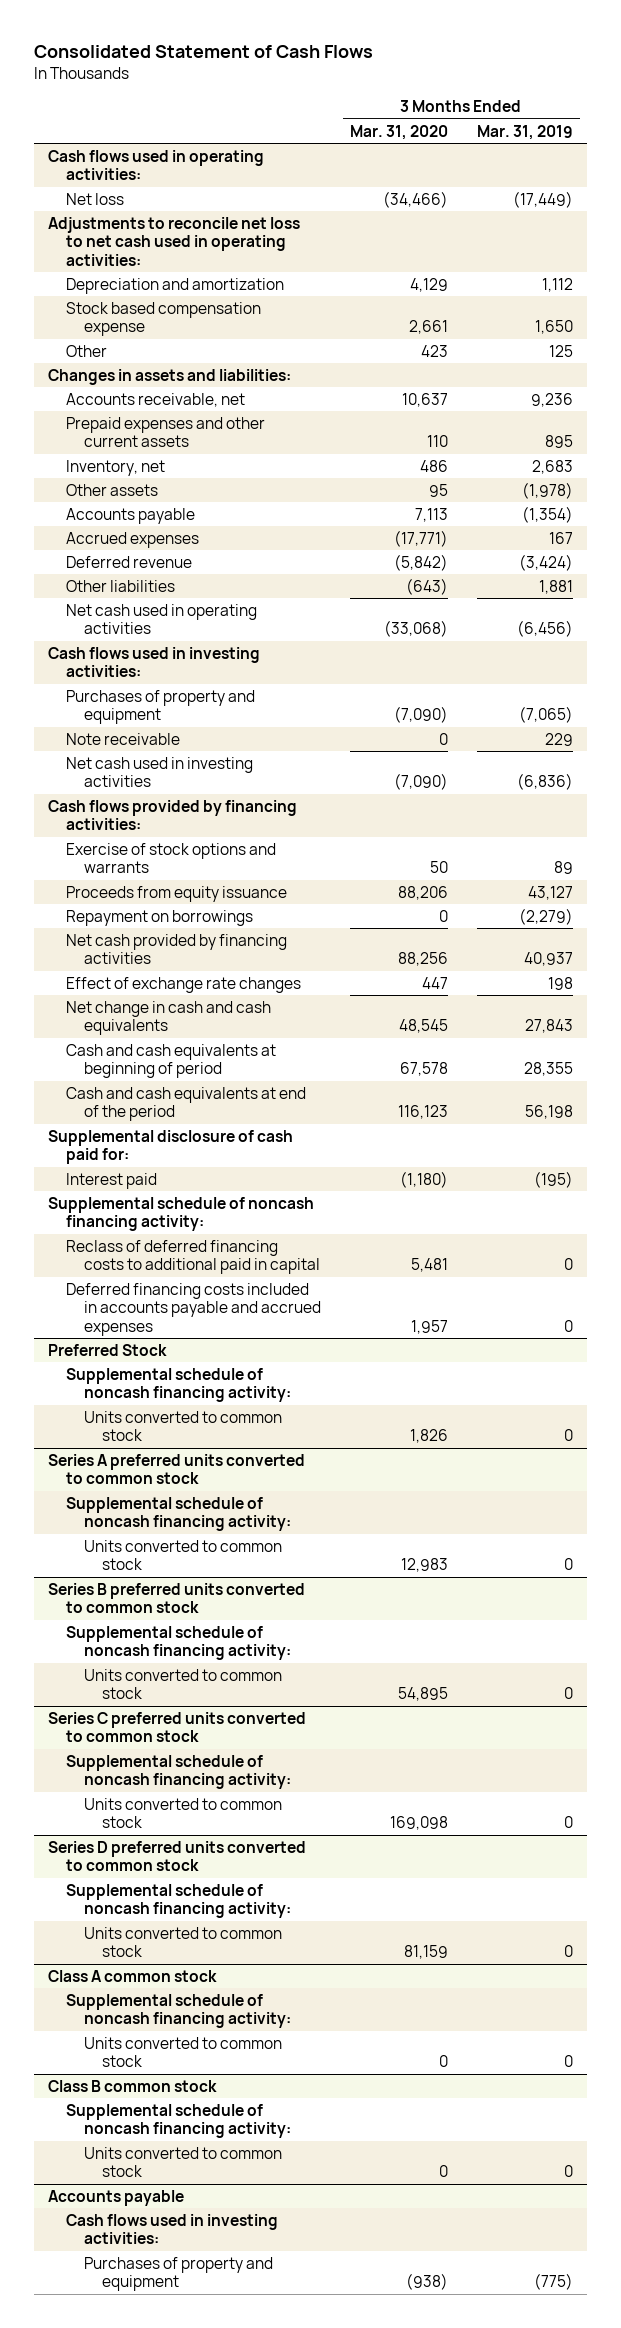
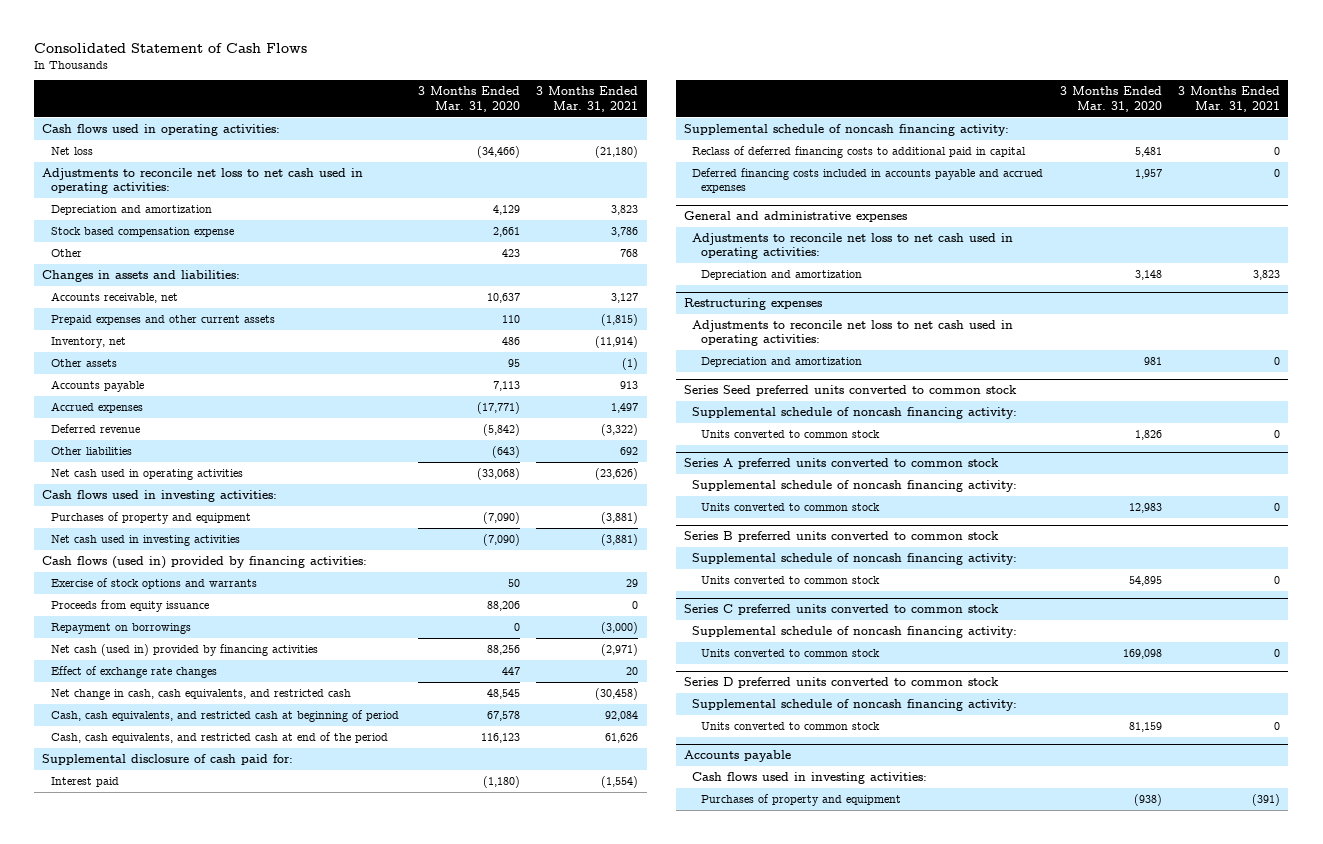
- | 3 Months Ended Mar. 31, 2020 | 3 Months Ended Mar. 31, 2019
+ | 3 Months Ended Mar. 31, 2020 | 3 Months Ended Mar. 31, 2021
- Note receivable | 0 | 229
- Cash flows provided by financing activities:
+ Cash flows (used in) provided by financing activities:
- Net cash provided by financing activities | 88,256 | 40,937
+ Net cash (used in) provided by financing activities | 88,256 | (2,971)
- Net change in cash and cash equivalents | 48,545 | 27,843
- Cash and cash equivalents at beginning of period | 67,578 | 28,355
- Cash and cash equivalents at end of the period | 116,123 | 56,198
+ Net change in cash, cash equivalents, and restricted cash | 48,545 | (30,458)
+ Cash, cash equivalents, and restricted cash at beginning of period | 67,578 | 92,084
+ Cash, cash equivalents, and restricted cash at end of the period | 116,123 | 61,626
- Preferred Stock
+ General and administrative expenses
+ Adjustments to reconcile net loss to net cash used in operating activities:
+ Depreciation and amortization | 3,148 | 3,823
+ Restructuring expenses
+ Adjustments to reconcile net loss to net cash used in operating activities:
+ Depreciation and amortization | 981 | 0
+ Series Seed preferred units converted to common stock
- Class A common stock
- Supplemental schedule of noncash financing activity:
- Units converted to common stock | 0 | 0
- Class B common stock
- Supplemental schedule of noncash financing activity:
- Units converted to common stock | 0 | 0

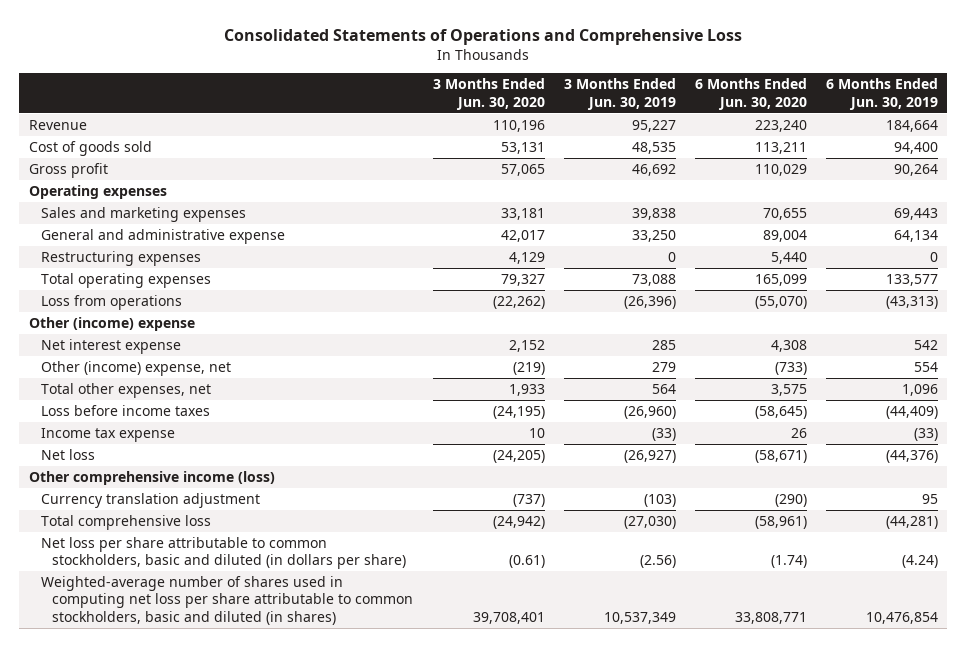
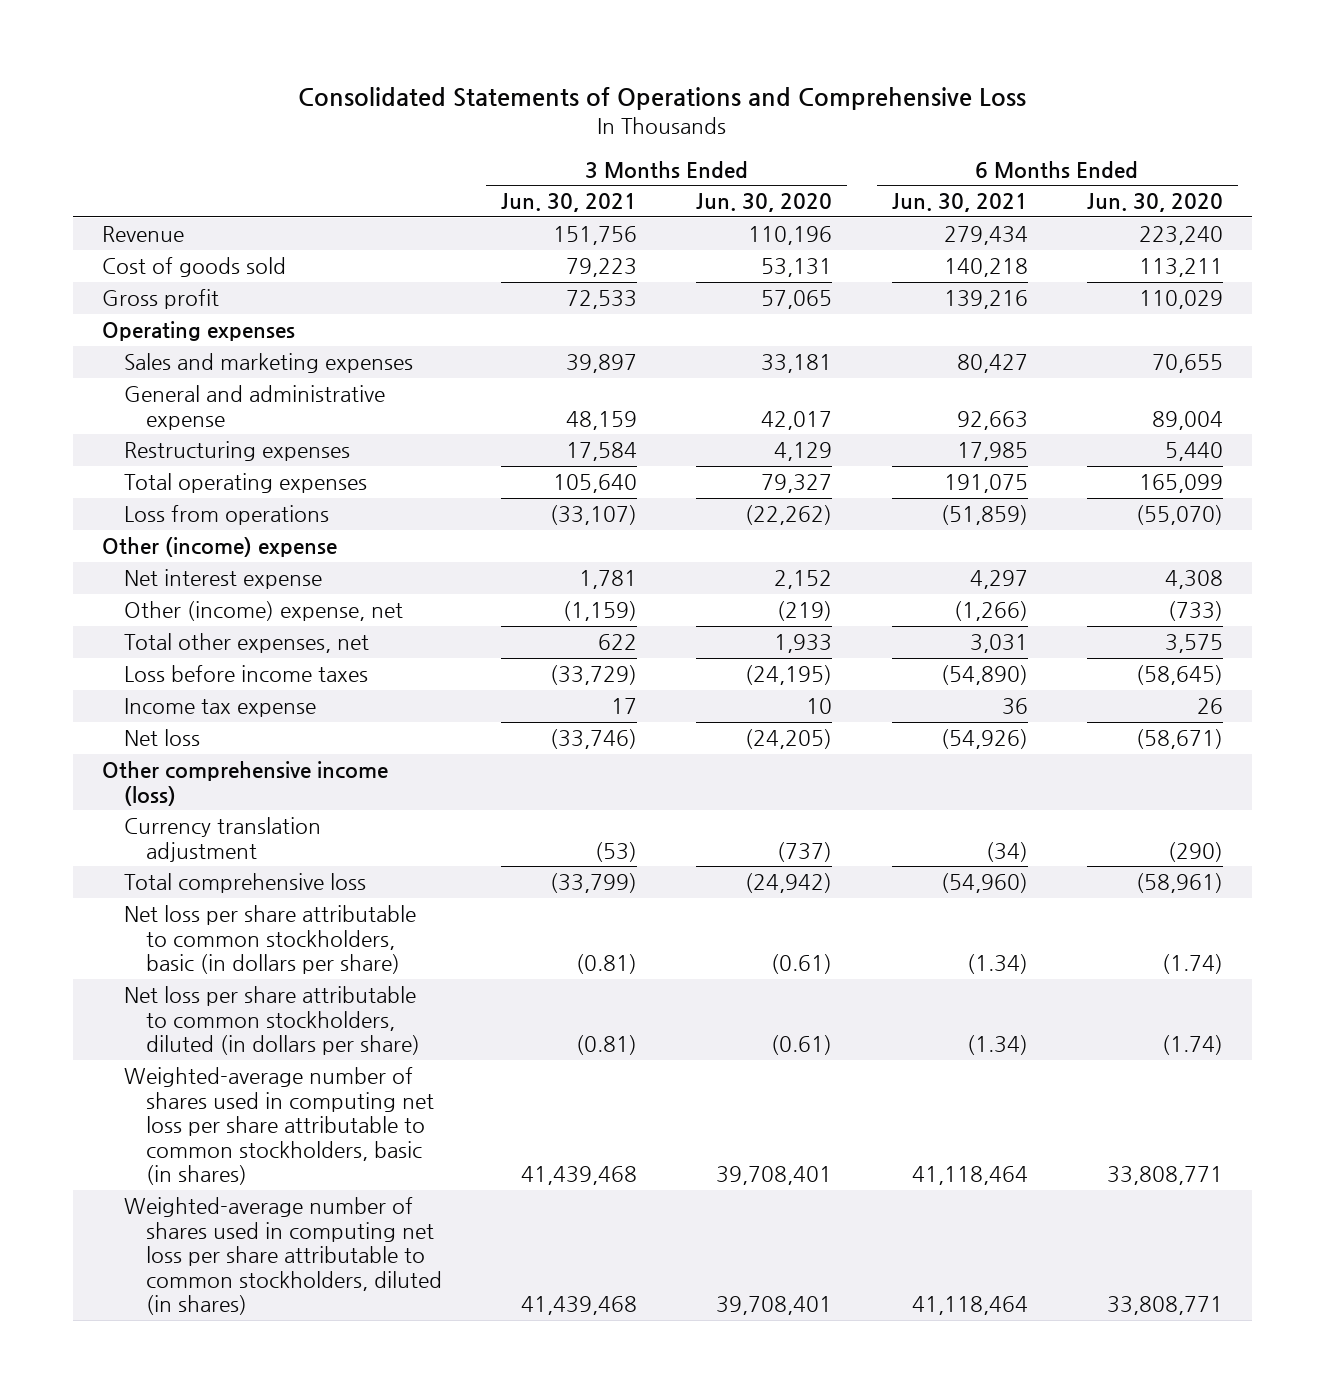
- | 3 Months Ended Jun. 30, 2020 | 3 Months Ended Jun. 30, 2019 | 6 Months Ended Jun. 30, 2020 | 6 Months Ended Jun. 30, 2019
+ | 3 Months Ended Jun. 30, 2021 | 3 Months Ended Jun. 30, 2020 | 6 Months Ended Jun. 30, 2021 | 6 Months Ended Jun. 30, 2020
- Net loss per share attributable to common stockholders, basic and diluted (in dollars per share) | (0.61) | (2.56) | (1.74) | (4.24)
- Weighted-average number of shares used in computing net loss per share attributable to common stockholders, basic and diluted (in shares) | 39,708,401 | 10,537,349 | 33,808,771 | 10,476,854
+ Net loss per share attributable to common stockholders, basic (in dollars per share) | (0.81) | (0.61) | (1.34) | (1.74)
+ Net loss per share attributable to common stockholders, diluted (in dollars per share) | (0.81) | (0.61) | (1.34) | (1.74)
+ Weighted-average number of shares used in computing net loss per share attributable to common stockholders, basic (in shares) | 41,439,468 | 39,708,401 | 41,118,464 | 33,808,771
+ Weighted-average number of shares used in computing net loss per share attributable to common stockholders, diluted (in shares) | 41,439,468 | 39,708,401 | 41,118,464 | 33,808,771

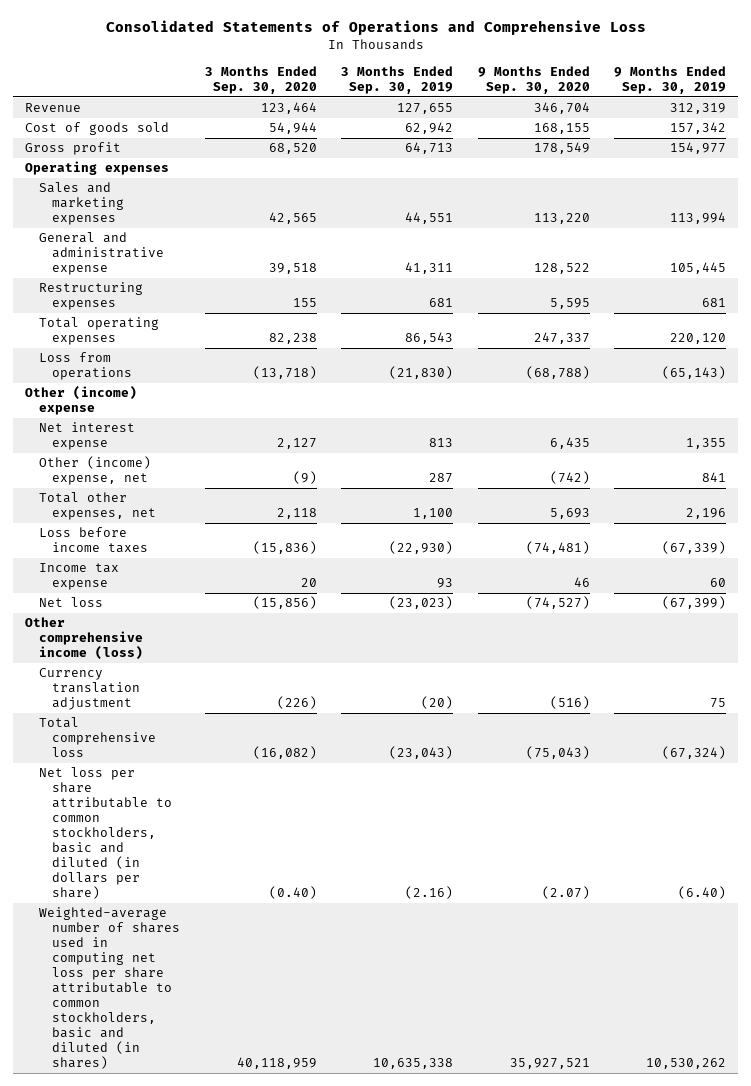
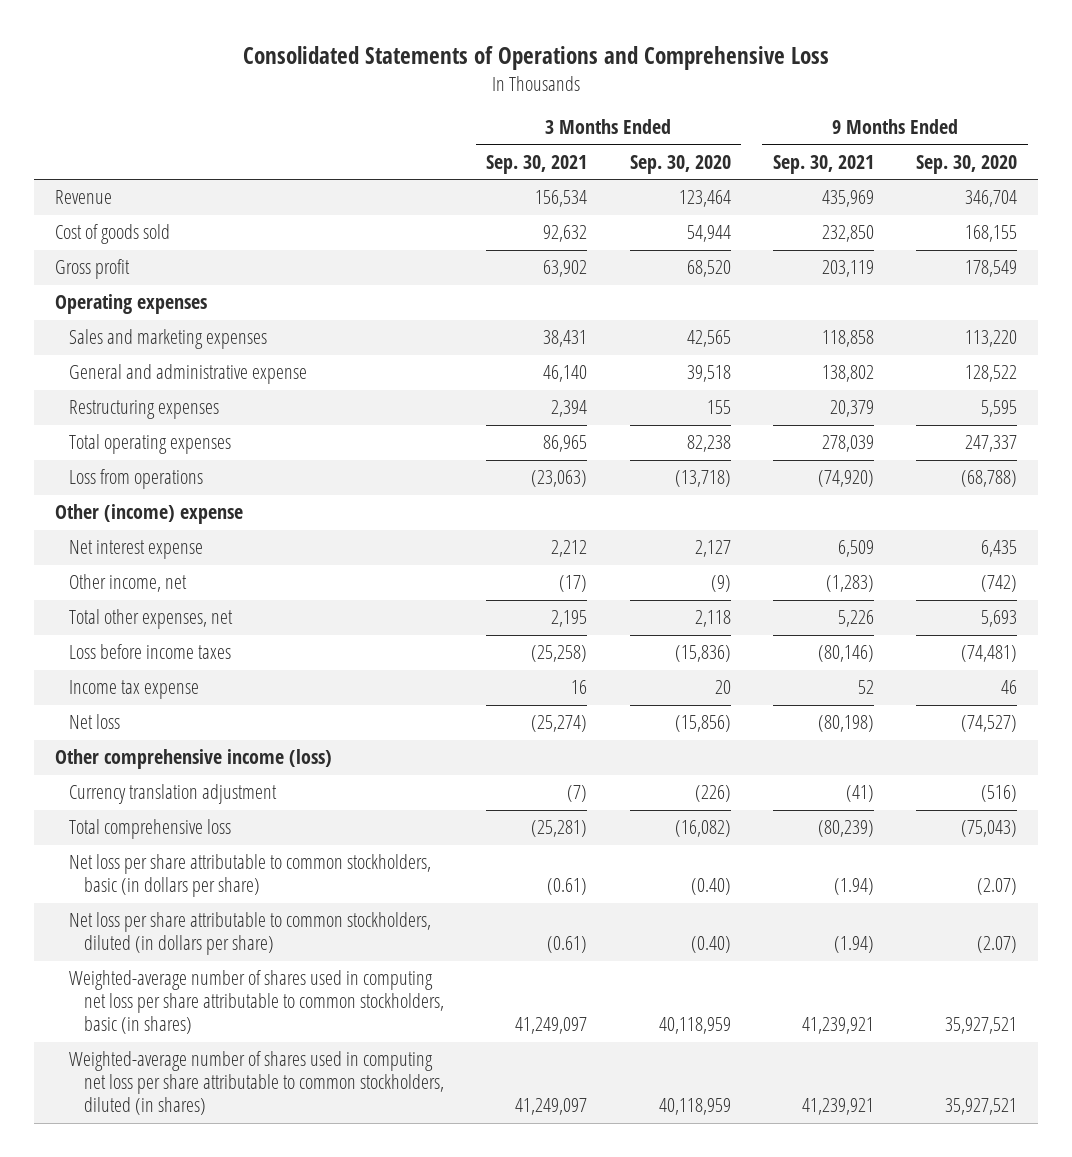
- | 3 Months Ended Sep. 30, 2020 | 3 Months Ended Sep. 30, 2019 | 9 Months Ended Sep. 30, 2020 | 9 Months Ended Sep. 30, 2019
+ | 3 Months Ended Sep. 30, 2021 | 3 Months Ended Sep. 30, 2020 | 9 Months Ended Sep. 30, 2021 | 9 Months Ended Sep. 30, 2020
- Other (income) expense, net | (9) | 287 | (742) | 841
+ Other income, net | (17) | (9) | (1,283) | (742)
- Net loss per share attributable to common stockholders, basic and diluted (in dollars per share) | (0.40) | (2.16) | (2.07) | (6.40)
- Weighted-average number of shares used in computing net loss per share attributable to common stockholders, basic and diluted (in shares) | 40,118,959 | 10,635,338 | 35,927,521 | 10,530,262
+ Net loss per share attributable to common stockholders, basic (in dollars per share) | (0.61) | (0.40) | (1.94) | (2.07)
+ Net loss per share attributable to common stockholders, diluted (in dollars per share) | (0.61) | (0.40) | (1.94) | (2.07)
+ Weighted-average number of shares used in computing net loss per share attributable to common stockholders, basic (in shares) | 41,249,097 | 40,118,959 | 41,239,921 | 35,927,521
+ Weighted-average number of shares used in computing net loss per share attributable to common stockholders, diluted (in shares) | 41,249,097 | 40,118,959 | 41,239,921 | 35,927,521

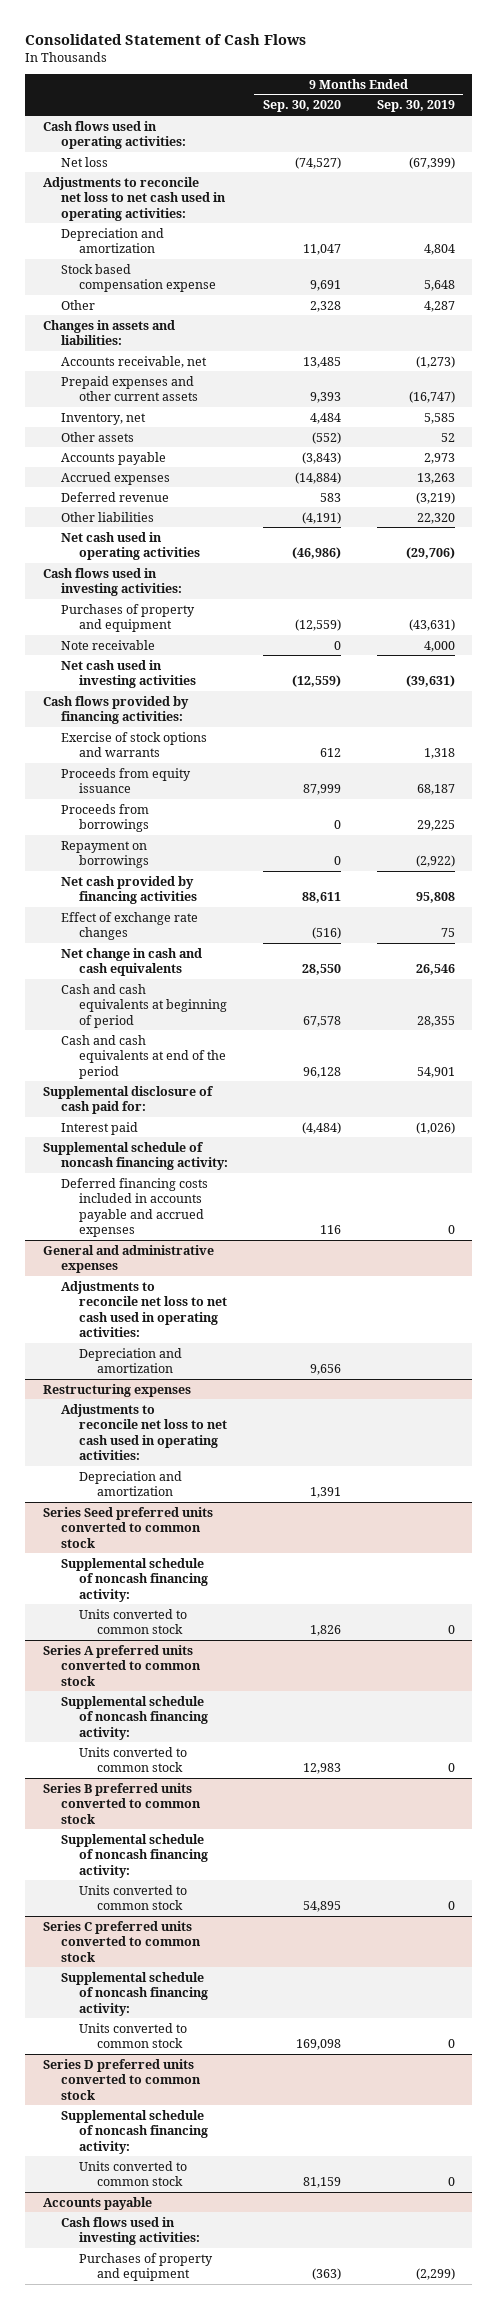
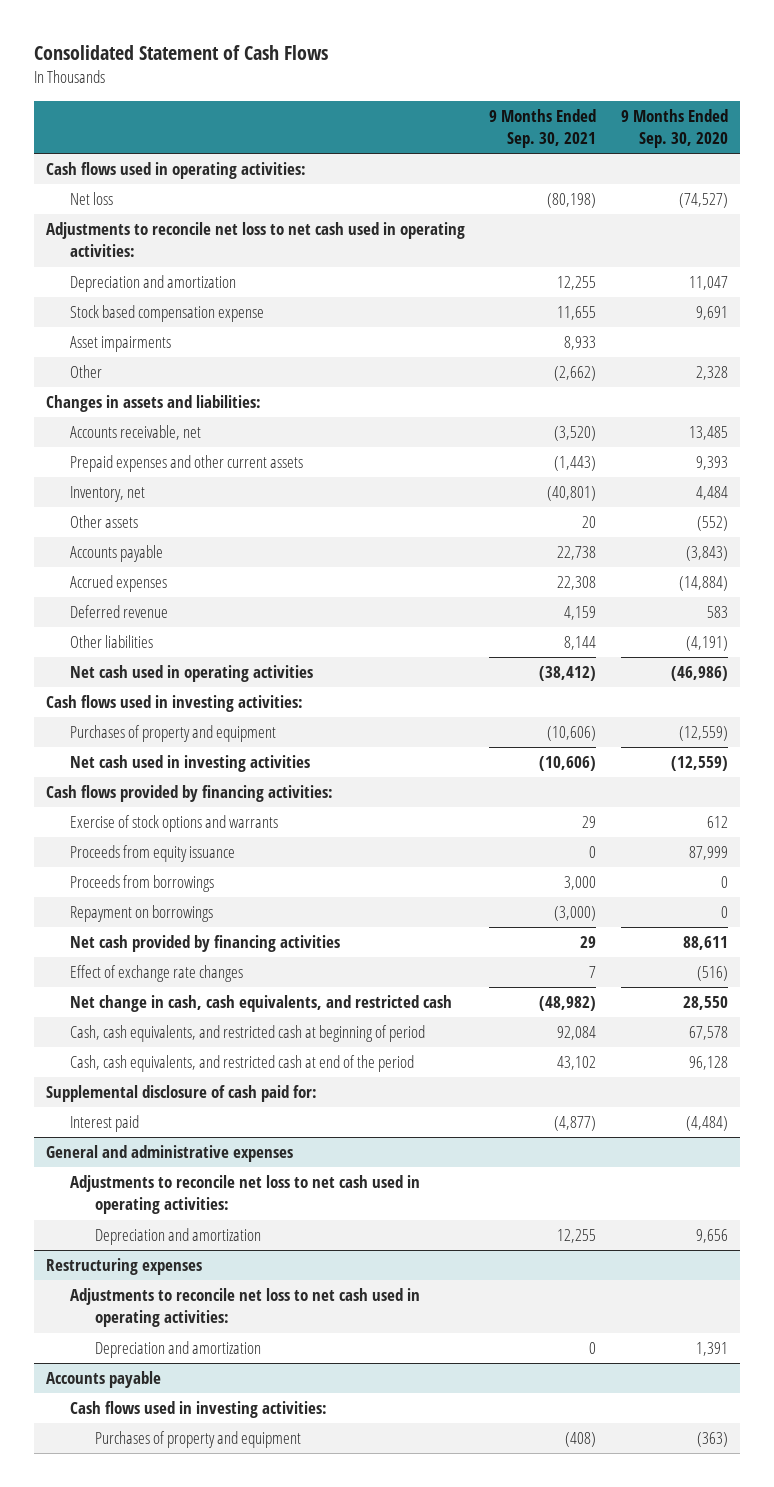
- | 9 Months Ended Sep. 30, 2020 | 9 Months Ended Sep. 30, 2019
+ | 9 Months Ended Sep. 30, 2021 | 9 Months Ended Sep. 30, 2020
+ Asset impairments | 8,933 |
- Note receivable | 0 | 4,000
- Net change in cash and cash equivalents | 28,550 | 26,546
- Cash and cash equivalents at beginning of period | 67,578 | 28,355
- Cash and cash equivalents at end of the period | 96,128 | 54,901
+ Net change in cash, cash equivalents, and restricted cash | (48,982) | 28,550
+ Cash, cash equivalents, and restricted cash at beginning of period | 92,084 | 67,578
+ Cash, cash equivalents, and restricted cash at end of the period | 43,102 | 96,128
- Supplemental schedule of noncash financing activity:
- Deferred financing costs included in accounts payable and accrued expenses | 116 | 0
- Series Seed preferred units converted to common stock
- Supplemental schedule of noncash financing activity:
- Units converted to common stock | 1,826 | 0
- Series A preferred units converted to common stock
- Supplemental schedule of noncash financing activity:
- Units converted to common stock | 12,983 | 0
- Series B preferred units converted to common stock
- Supplemental schedule of noncash financing activity:
- Units converted to common stock | 54,895 | 0
- Series C preferred units converted to common stock
- Supplemental schedule of noncash financing activity:
- Units converted to common stock | 169,098 | 0
- Series D preferred units converted to common stock
- Supplemental schedule of noncash financing activity:
- Units converted to common stock | 81,159 | 0

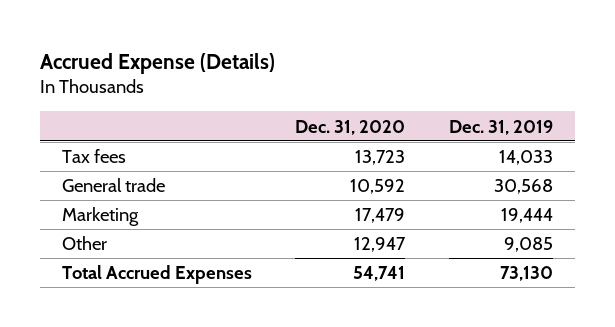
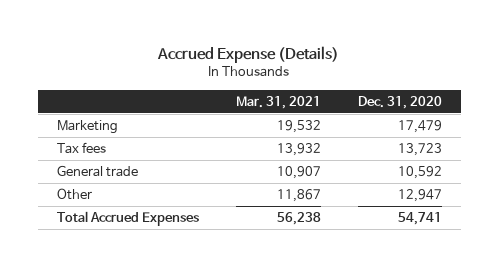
- | Dec. 31, 2020 | Dec. 31, 2019
+ | Mar. 31, 2021 | Dec. 31, 2020
moved up: Marketing | 19,532 | 17,479

